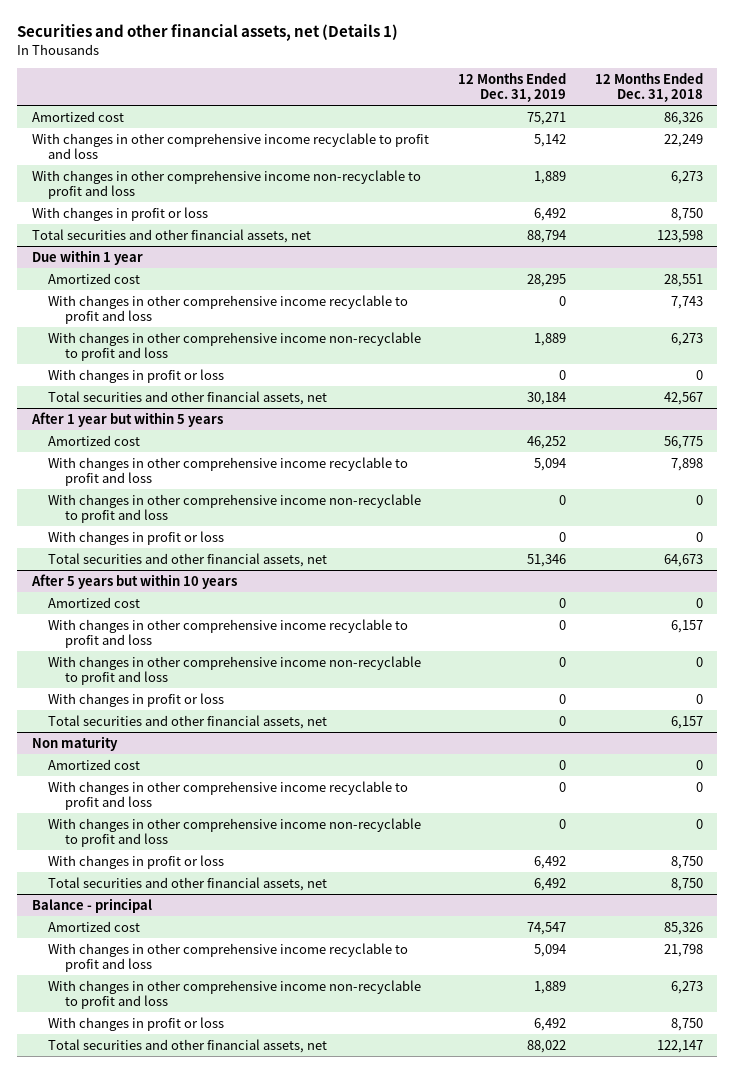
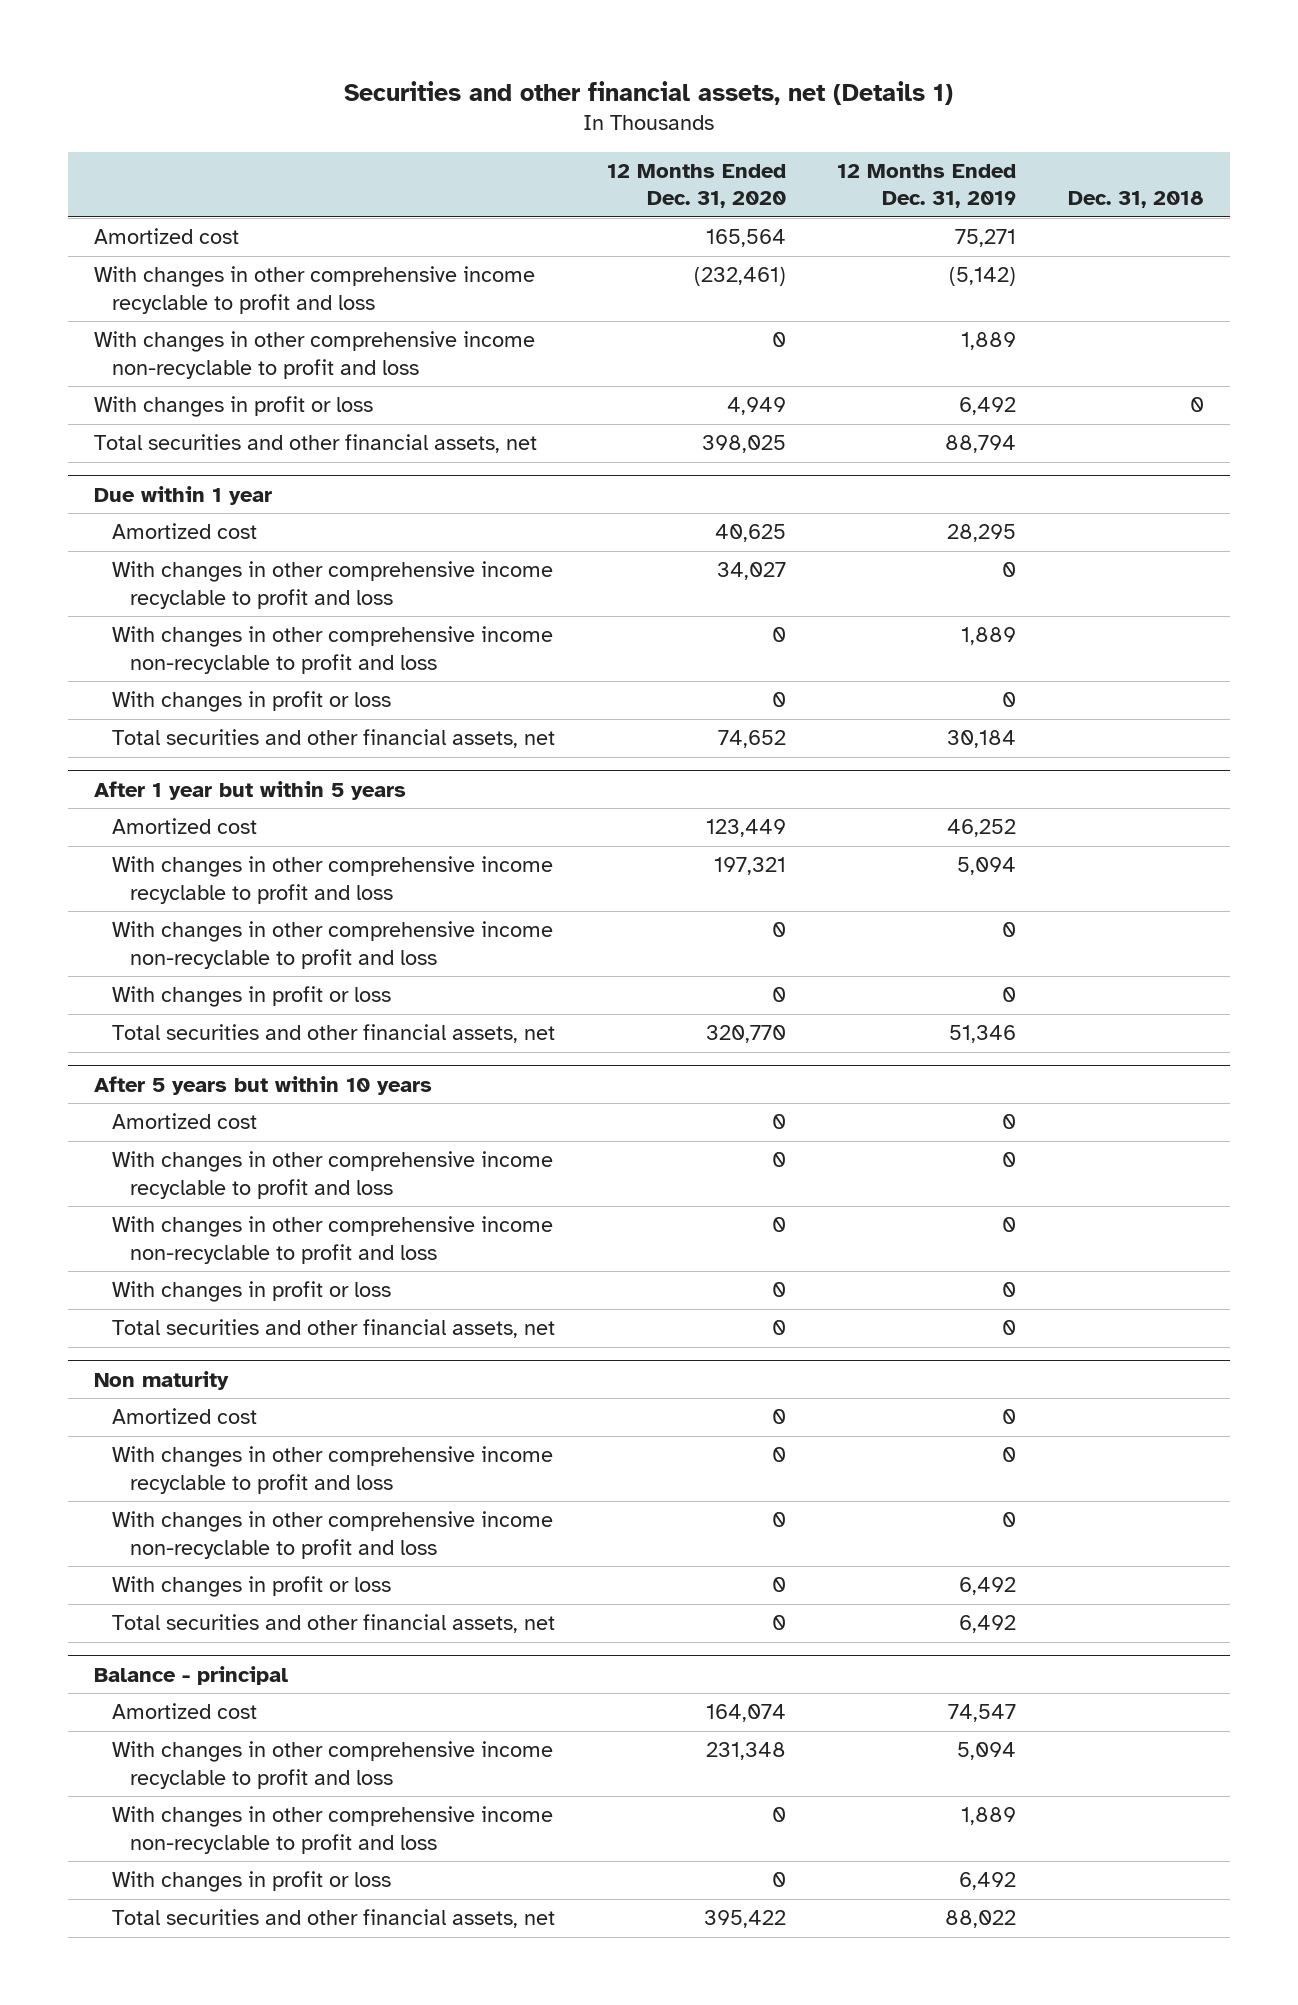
- | 12 Months Ended Dec. 31, 2019 | 12 Months Ended Dec. 31, 2018
+ | 12 Months Ended Dec. 31, 2020 | 12 Months Ended Dec. 31, 2019 | Dec. 31, 2018
- With changes in other comprehensive income recyclable to profit and loss | 5,142 | 22,249
+ With changes in other comprehensive income recyclable to profit and loss | (232,461) | (5,142) |

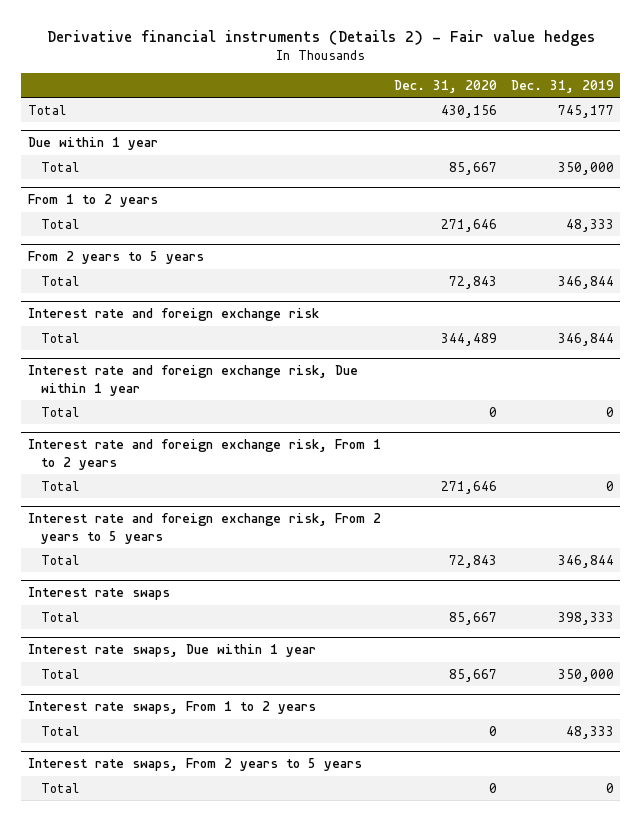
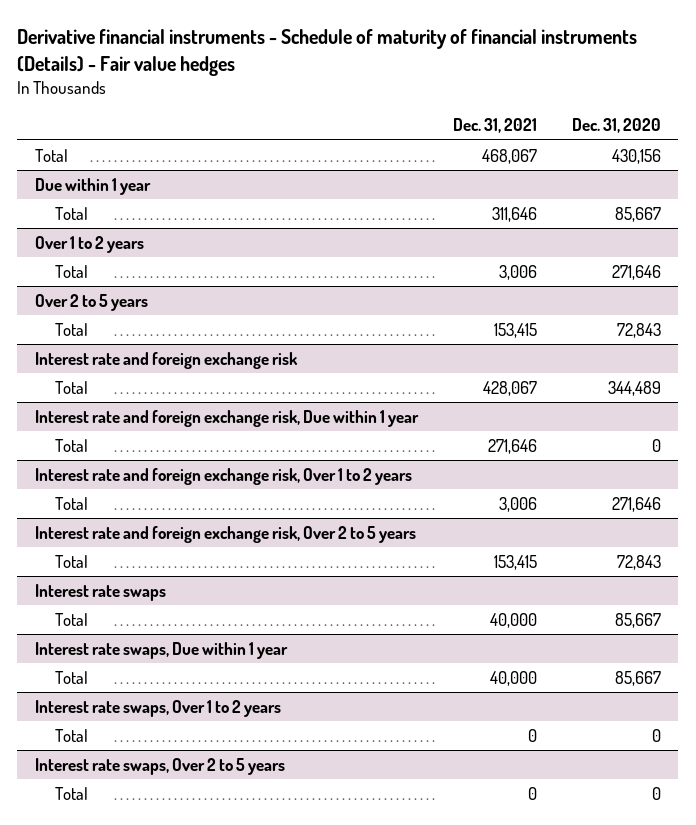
- Derivative financial instruments (Details 2) - Fair value hedges
+ Derivative financial instruments - Schedule of maturity of financial instruments (Details) - Fair value hedges
- | Dec. 31, 2020 | Dec. 31, 2019
+ | Dec. 31, 2021 | Dec. 31, 2020
- From 1 to 2 years
+ Over 1 to 2 years
- From 2 years to 5 years
+ Over 2 to 5 years
- Interest rate and foreign exchange risk, From 1 to 2 years
+ Interest rate and foreign exchange risk, Over 1 to 2 years
- Interest rate and foreign exchange risk, From 2 years to 5 years
+ Interest rate and foreign exchange risk, Over 2 to 5 years
- Interest rate swaps, From 1 to 2 years
+ Interest rate swaps, Over 1 to 2 years
- Interest rate swaps, From 2 years to 5 years
+ Interest rate swaps, Over 2 to 5 years

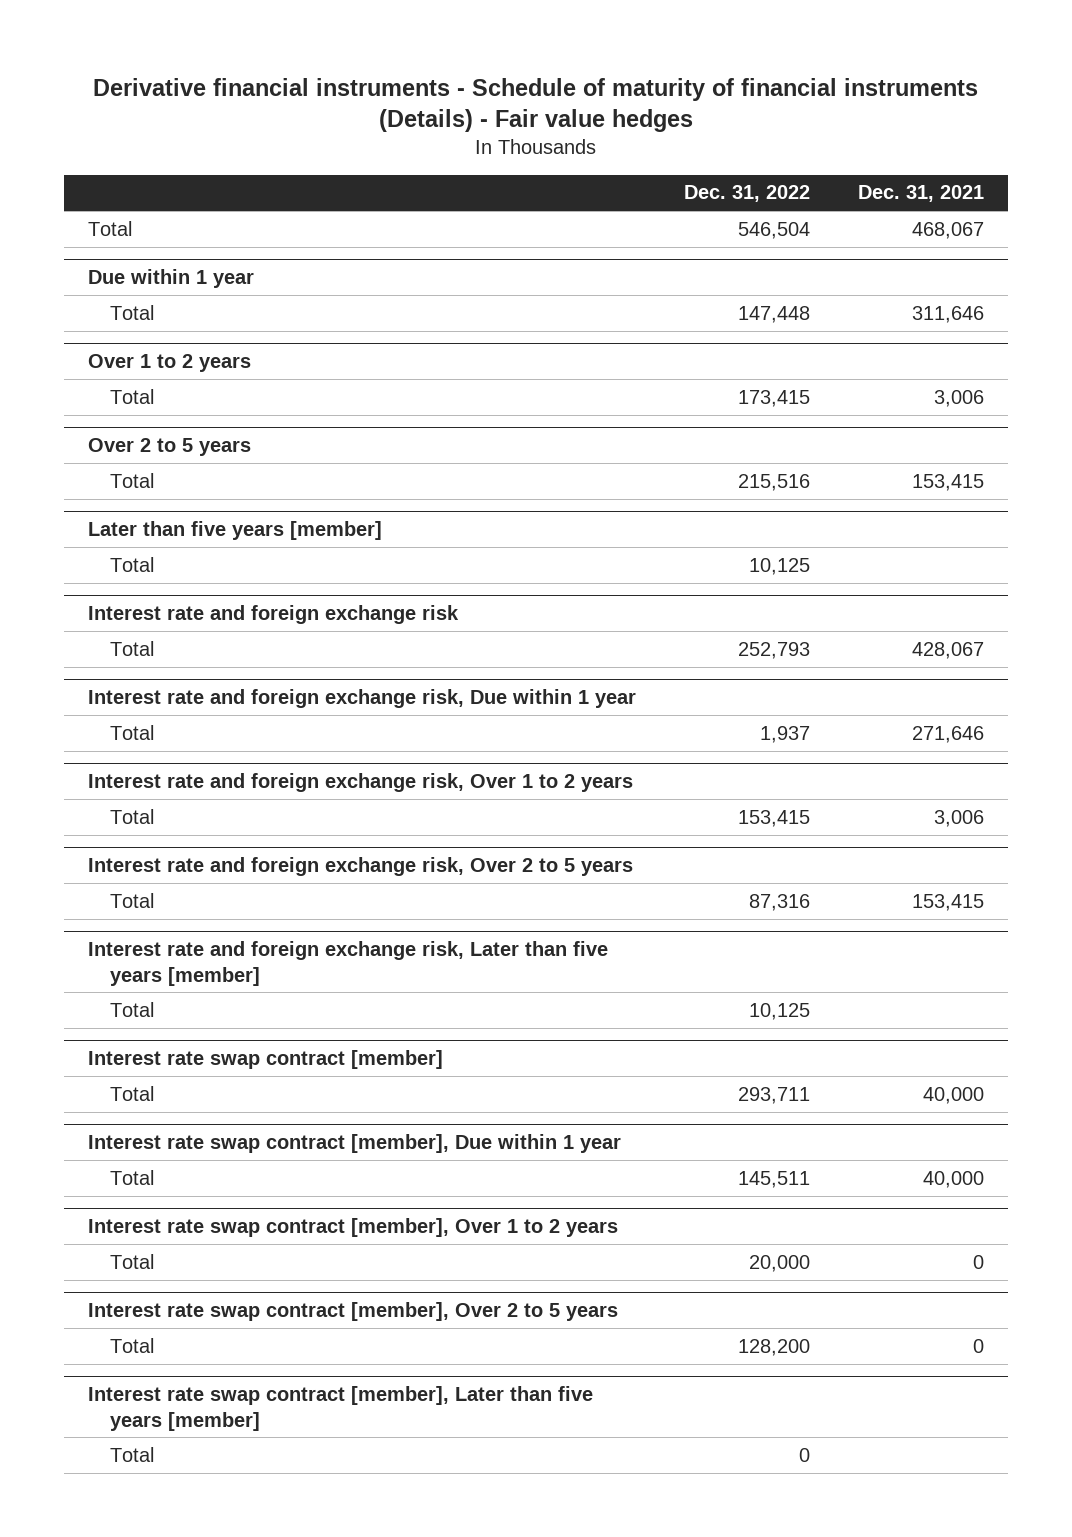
- | Dec. 31, 2021 | Dec. 31, 2020
+ | Dec. 31, 2022 | Dec. 31, 2021
+ Later than five years [member]
+ Total | 10,125 |
- Interest rate swaps
+ Interest rate and foreign exchange risk, Later than five years [member]
+ Total | 10,125 |
+ Interest rate swap contract [member]
- Interest rate swaps, Due within 1 year
+ Interest rate swap contract [member], Due within 1 year
- Interest rate swaps, Over 1 to 2 years
+ Interest rate swap contract [member], Over 1 to 2 years
- Interest rate swaps, Over 2 to 5 years
+ Interest rate swap contract [member], Over 2 to 5 years
+ Interest rate swap contract [member], Later than five years [member]
+ Total | 0 |

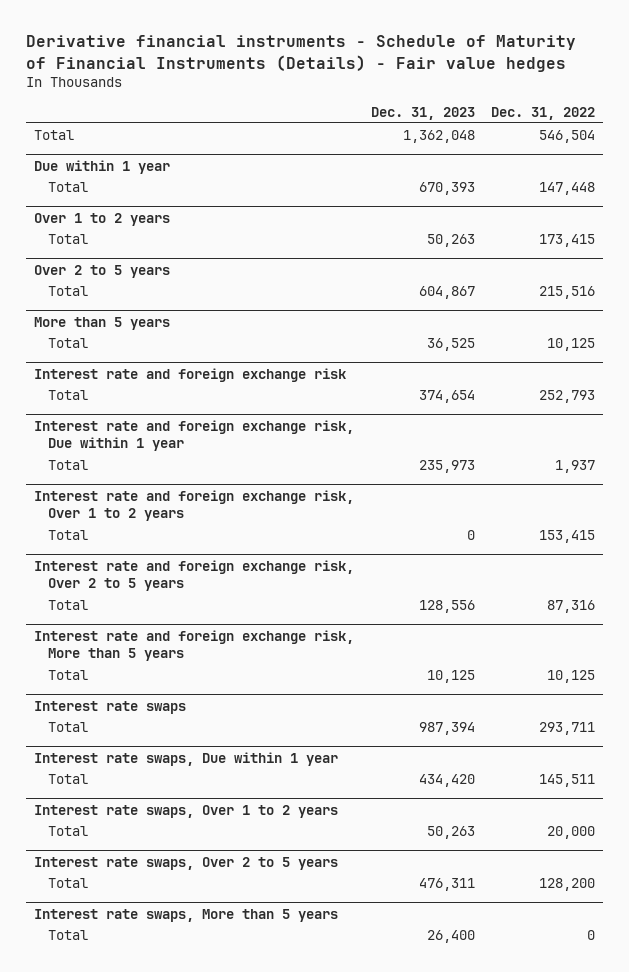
- Derivative financial instruments - Schedule of maturity of financial instruments (Details) - Fair value hedges
+ Derivative financial instruments - Schedule of Maturity of Financial Instruments (Details) - Fair value hedges
- | Dec. 31, 2022 | Dec. 31, 2021
+ | Dec. 31, 2023 | Dec. 31, 2022
- Later than five years [member]
+ More than 5 years
- Interest rate and foreign exchange risk, Later than five years [member]
+ Interest rate and foreign exchange risk, More than 5 years
- Interest rate swap contract [member]
+ Interest rate swaps
- Interest rate swap contract [member], Due within 1 year
+ Interest rate swaps, Due within 1 year
- Interest rate swap contract [member], Over 1 to 2 years
+ Interest rate swaps, Over 1 to 2 years
- Interest rate swap contract [member], Over 2 to 5 years
+ Interest rate swaps, Over 2 to 5 years
- Interest rate swap contract [member], Later than five years [member]
+ Interest rate swaps, More than 5 years

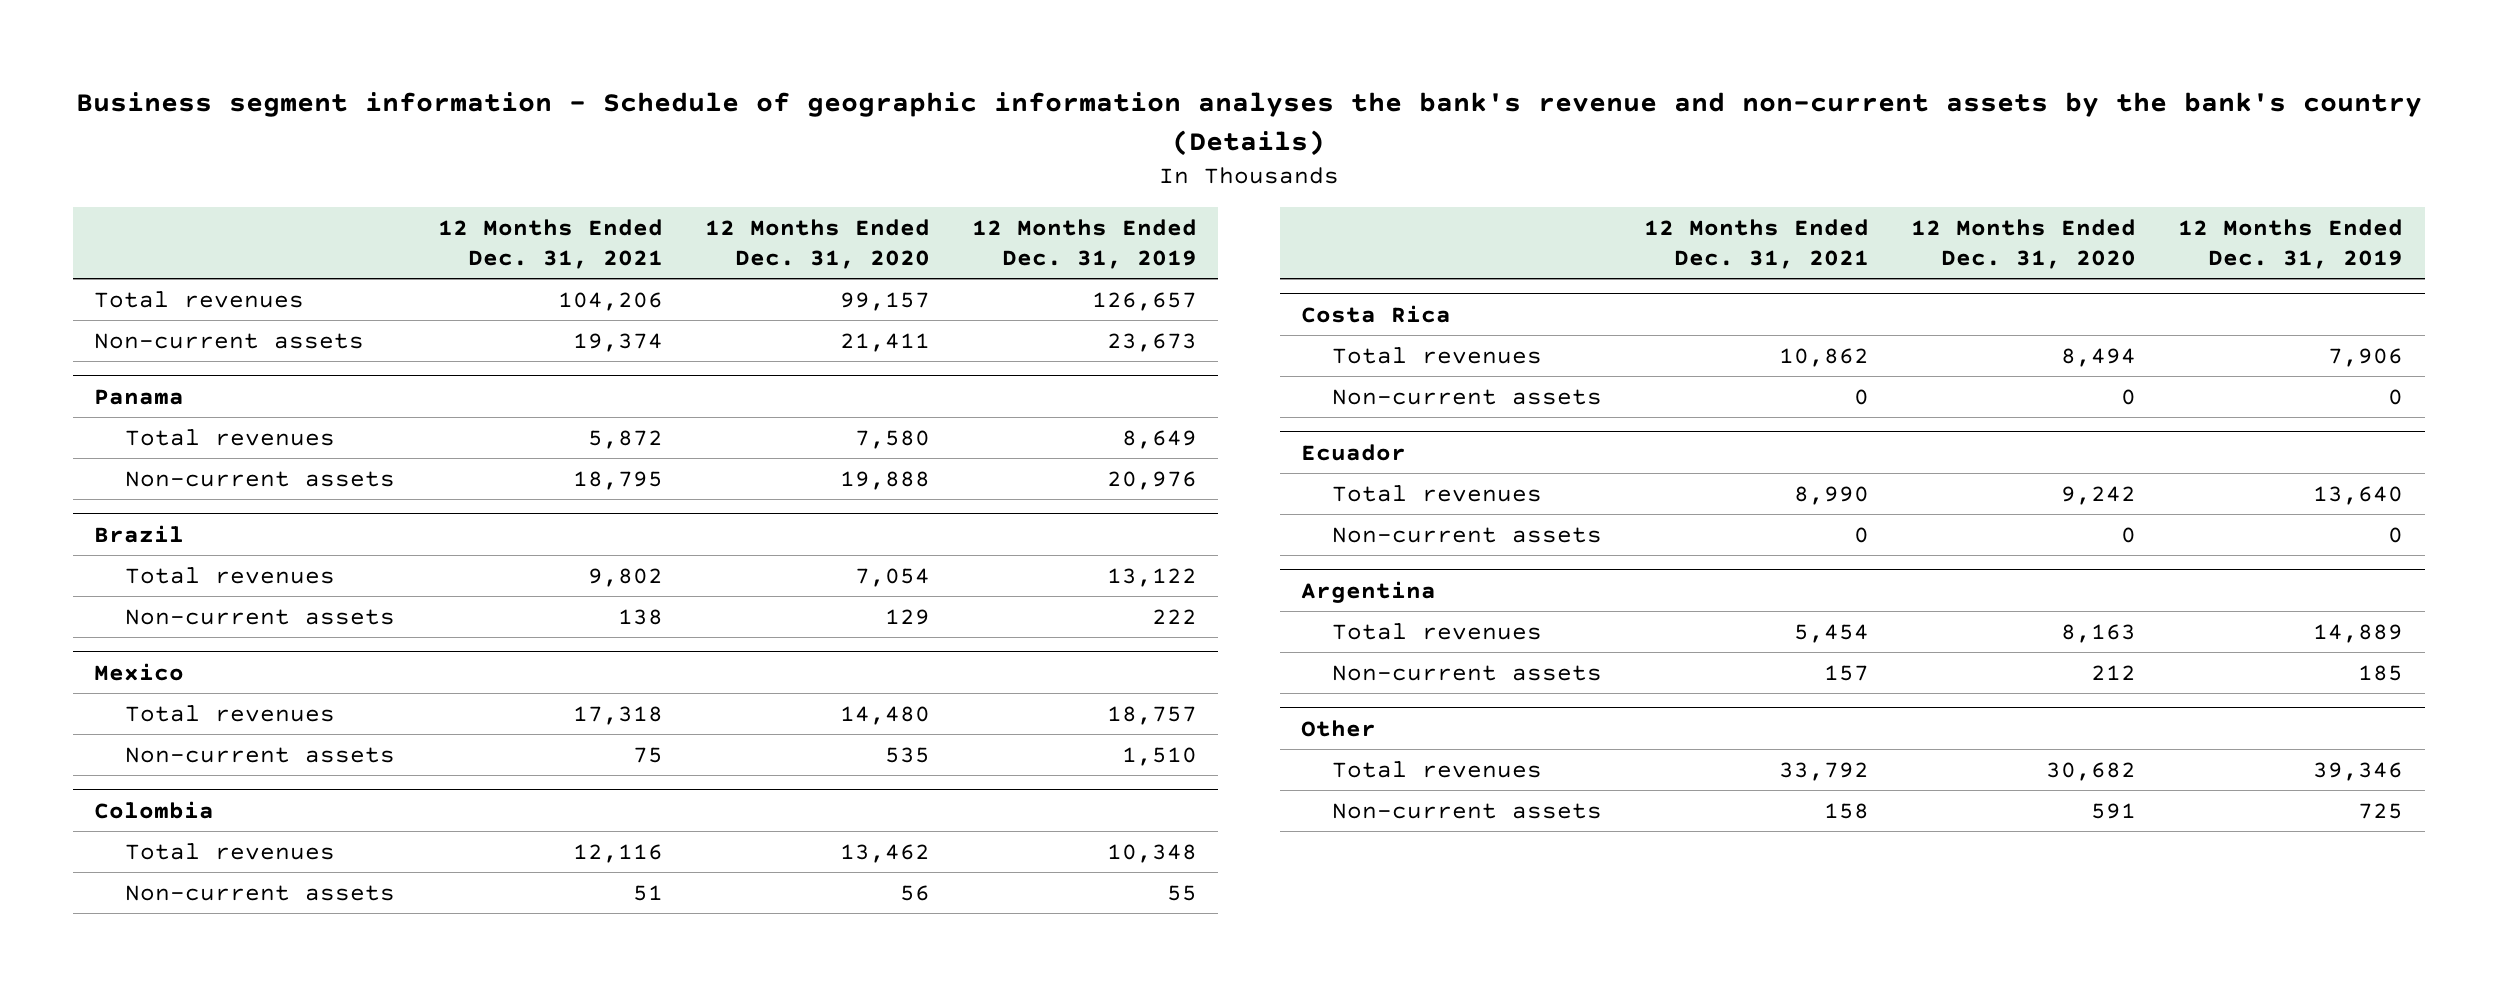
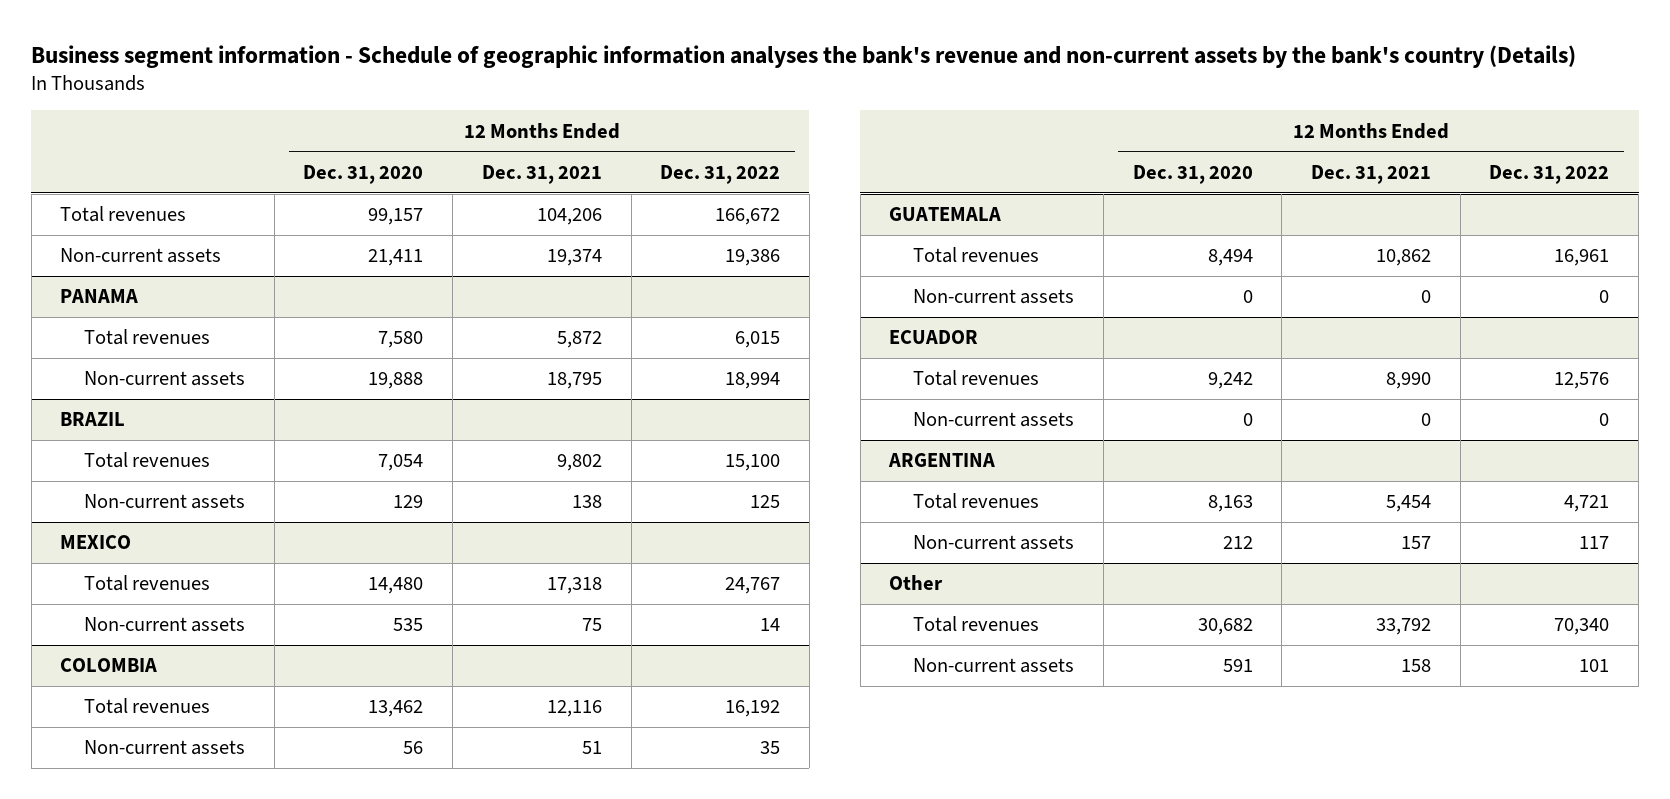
- | 12 Months Ended Dec. 31, 2021 | 12 Months Ended Dec. 31, 2020 | 12 Months Ended Dec. 31, 2019
+ | 12 Months Ended Dec. 31, 2020 | 12 Months Ended Dec. 31, 2021 | 12 Months Ended Dec. 31, 2022
- Panama
+ PANAMA
- Brazil
+ BRAZIL
- Mexico
+ MEXICO
- Colombia
+ COLOMBIA
- Costa Rica
+ GUATEMALA
- Ecuador
+ ECUADOR
- Argentina
+ ARGENTINA

